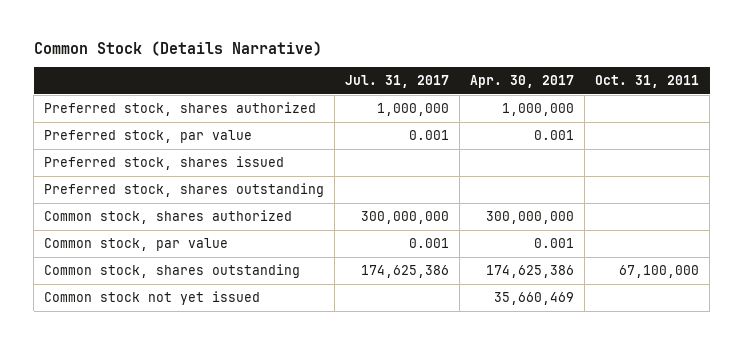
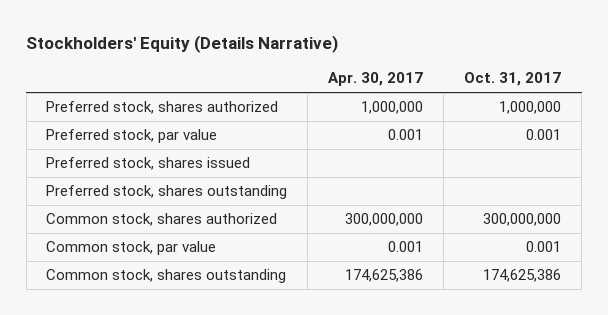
- Common Stock (Details Narrative)
+ Stockholders' Equity (Details Narrative)
- | Jul. 31, 2017 | Apr. 30, 2017 | Oct. 31, 2011
+ | Apr. 30, 2017 | Oct. 31, 2017
- Common stock not yet issued | | 35,660,469 |

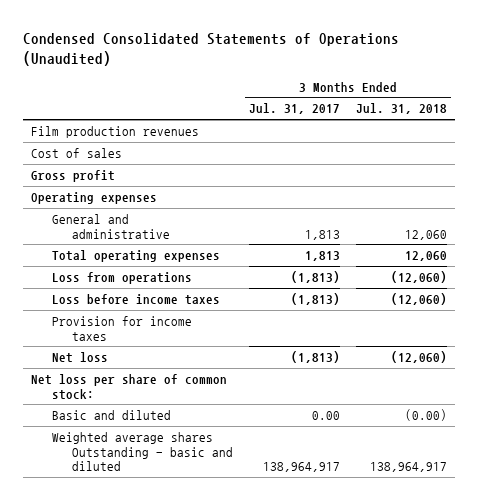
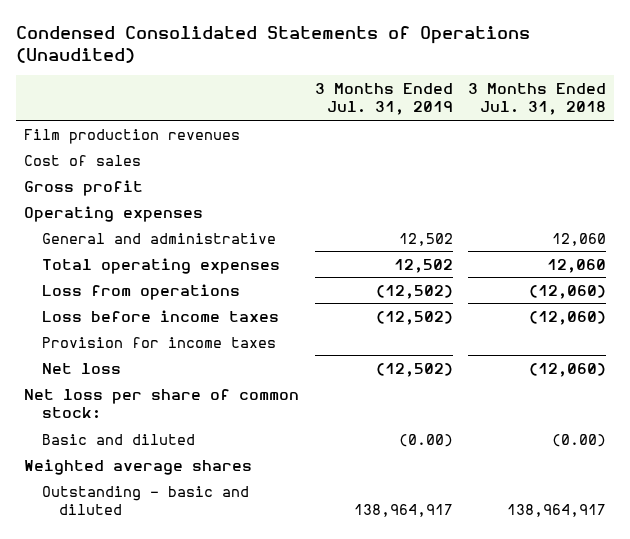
- | 3 Months Ended Jul. 31, 2017 | 3 Months Ended Jul. 31, 2018
+ | 3 Months Ended Jul. 31, 2019 | 3 Months Ended Jul. 31, 2018
- Weighted average shares Outstanding - basic and diluted | 138,964,917 | 138,964,917
+ Weighted average shares
+ Outstanding - basic and diluted | 138,964,917 | 138,964,917

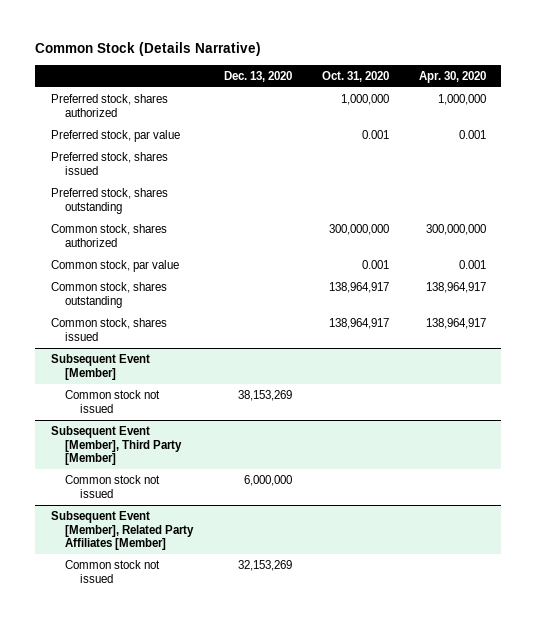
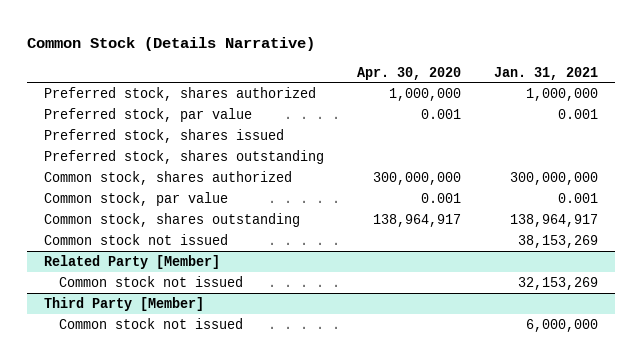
- | Dec. 13, 2020 | Oct. 31, 2020 | Apr. 30, 2020
+ | Apr. 30, 2020 | Jan. 31, 2021
- Common stock, shares issued | | 138,964,917 | 138,964,917
- Subsequent Event [Member]
- Subsequent Event [Member], Third Party [Member]
+ Related Party [Member]
- Subsequent Event [Member], Related Party Affiliates [Member]
+ Third Party [Member]

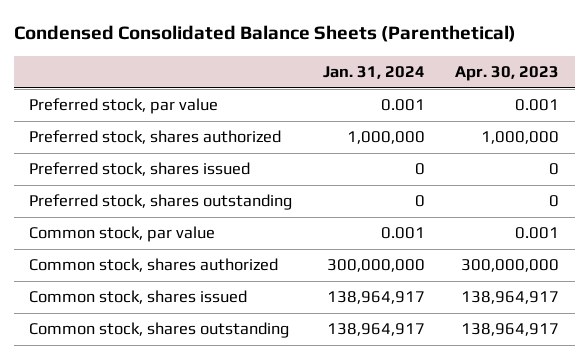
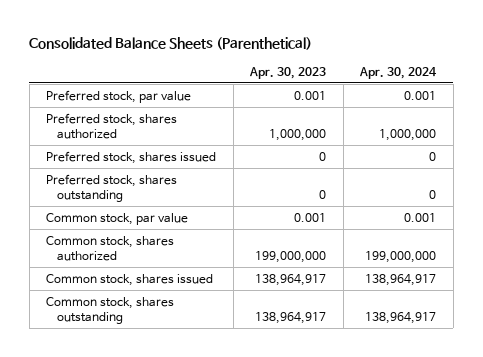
- Condensed Consolidated Balance Sheets (Parenthetical)
+ Consolidated Balance Sheets (Parenthetical)
- | Jan. 31, 2024 | Apr. 30, 2023
+ | Apr. 30, 2023 | Apr. 30, 2024
- Common stock, shares authorized | 300,000,000 | 300,000,000
+ Common stock, shares authorized | 199,000,000 | 199,000,000

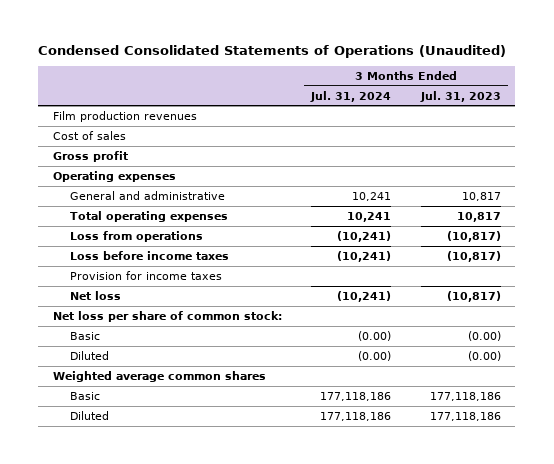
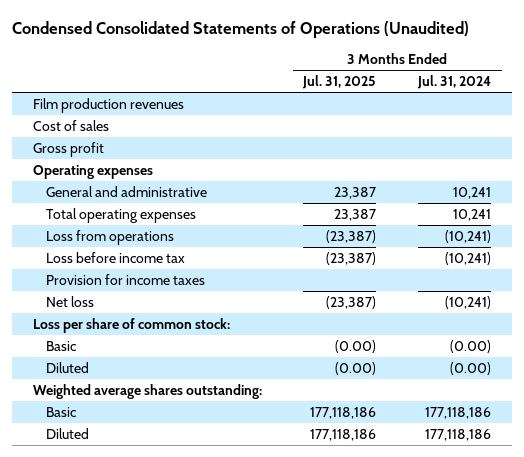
- | 3 Months Ended Jul. 31, 2024 | 3 Months Ended Jul. 31, 2023
+ | 3 Months Ended Jul. 31, 2025 | 3 Months Ended Jul. 31, 2024
- Loss before income taxes | (10,241) | (10,817)
+ Loss before income tax | (23,387) | (10,241)
- Net loss per share of common stock:
+ Loss per share of common stock:
- Weighted average common shares
+ Weighted average shares outstanding:

